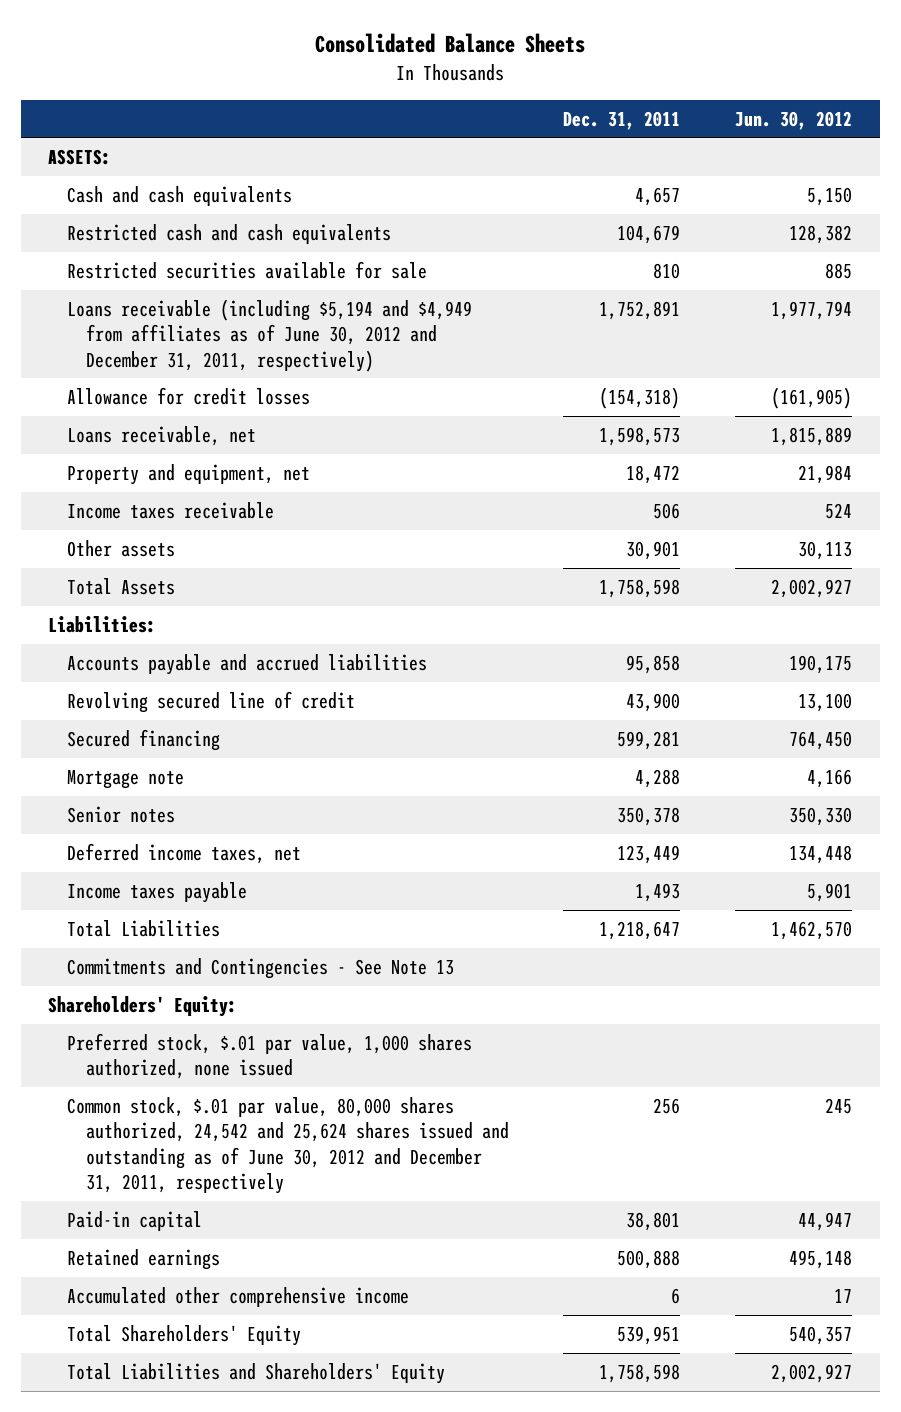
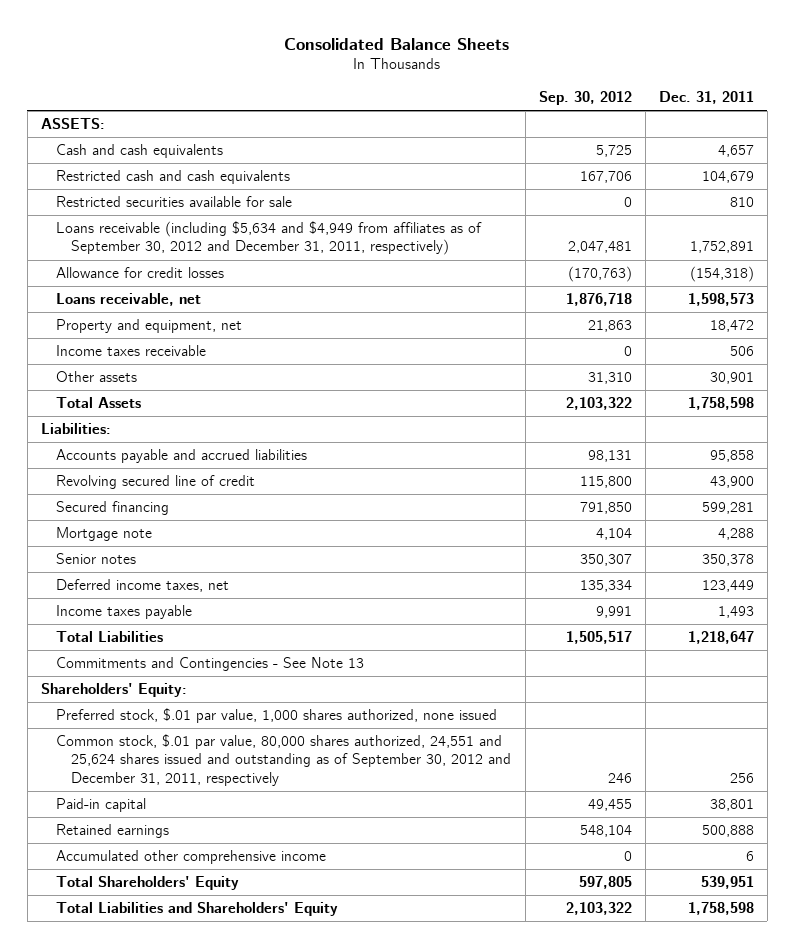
- | Dec. 31, 2011 | Jun. 30, 2012
+ | Sep. 30, 2012 | Dec. 31, 2011
- Loans receivable (including $5,194 and $4,949 from affiliates as of June 30, 2012 and December 31, 2011, respectively) | 1,752,891 | 1,977,794
+ Loans receivable (including $5,634 and $4,949 from affiliates as of September 30, 2012 and December 31, 2011, respectively) | 2,047,481 | 1,752,891
- Common stock, $.01 par value, 80,000 shares authorized, 24,542 and 25,624 shares issued and outstanding as of June 30, 2012 and December 31, 2011, respectively | 256 | 245
+ Common stock, $.01 par value, 80,000 shares authorized, 24,551 and 25,624 shares issued and outstanding as of September 30, 2012 and December 31, 2011, respectively | 246 | 256

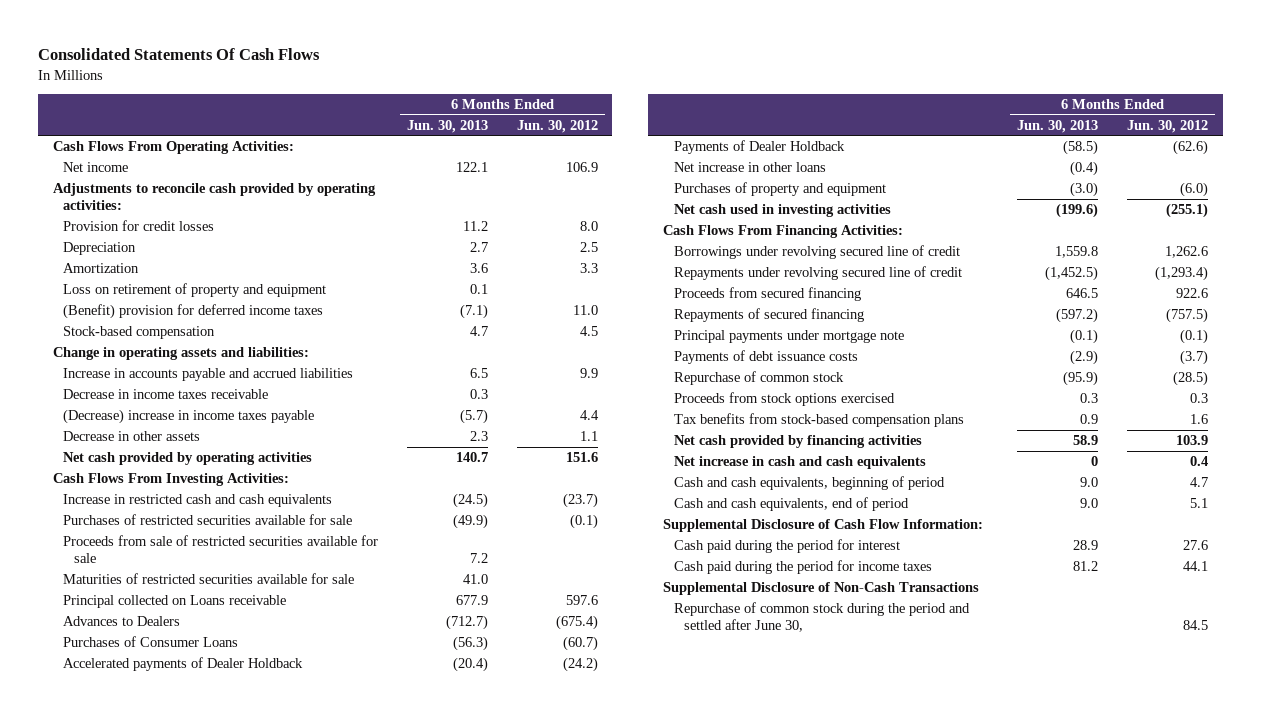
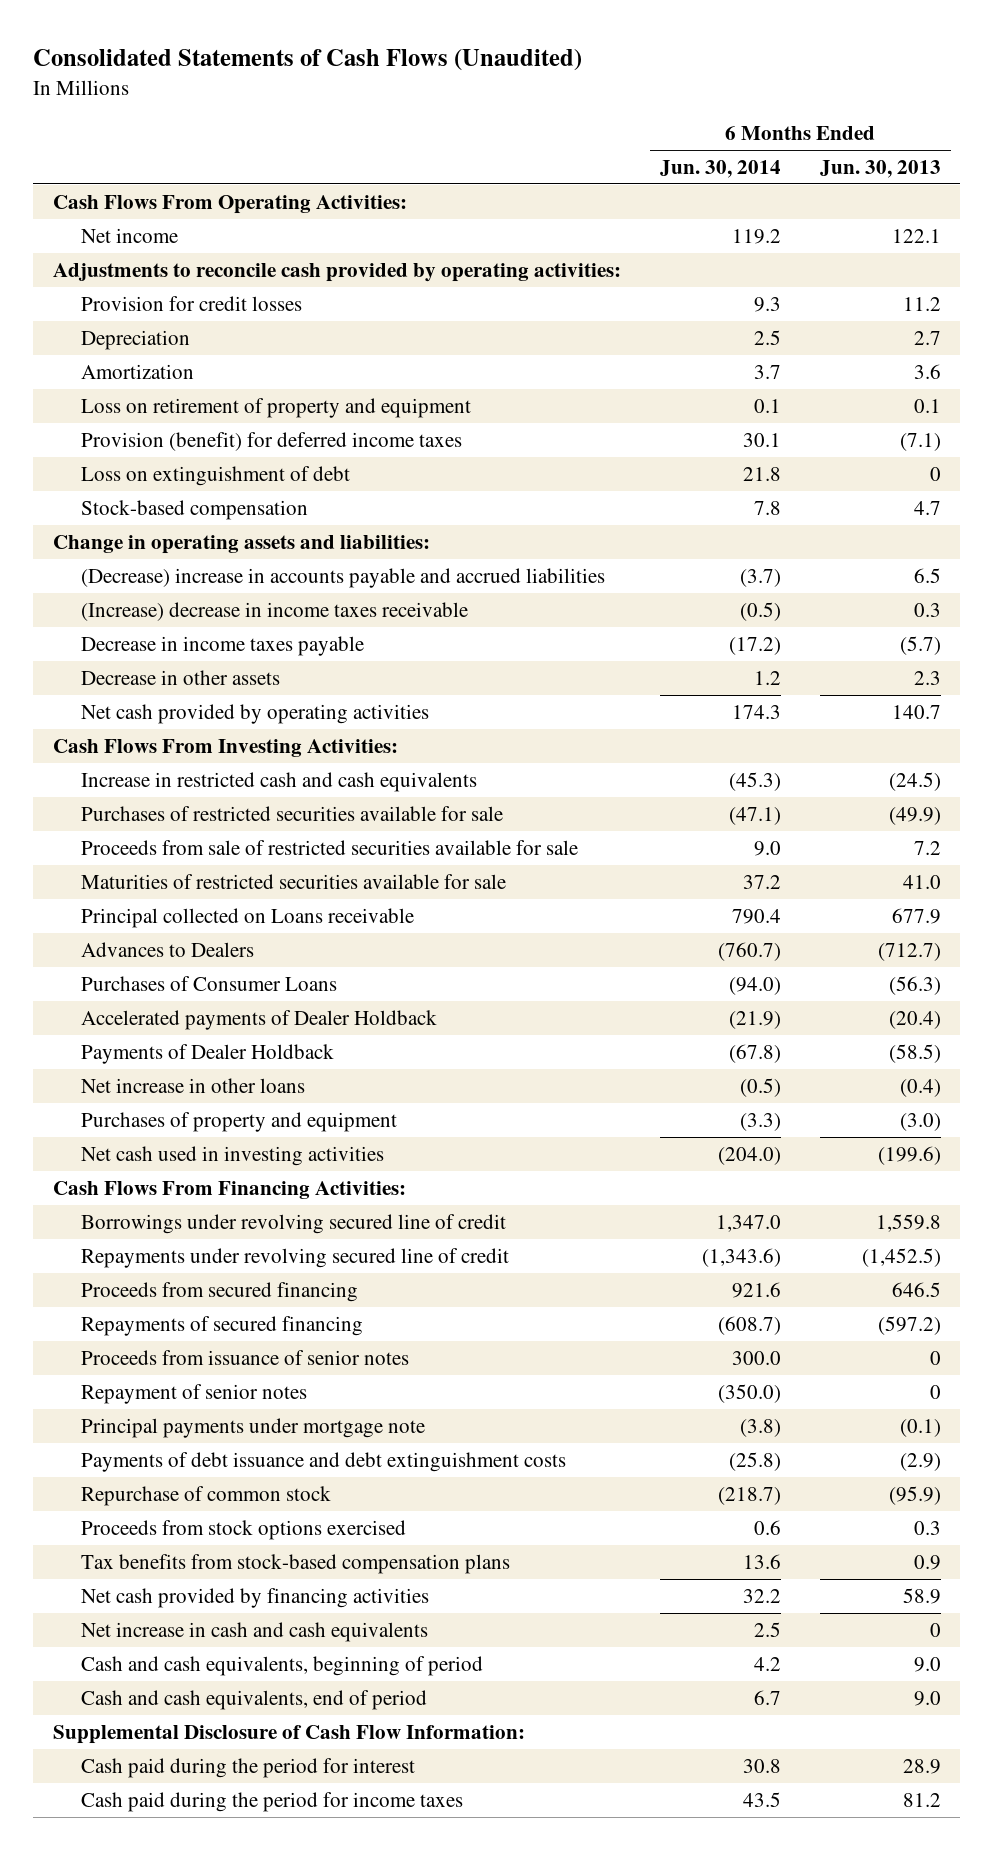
- Consolidated Statements Of Cash Flows
+ Consolidated Statements of Cash Flows (Unaudited)
- | 6 Months Ended Jun. 30, 2013 | 6 Months Ended Jun. 30, 2012
+ | 6 Months Ended Jun. 30, 2014 | 6 Months Ended Jun. 30, 2013
- (Benefit) provision for deferred income taxes | (7.1) | 11.0
+ Provision (benefit) for deferred income taxes | 30.1 | (7.1)
+ Loss on extinguishment of debt | 21.8 | 0
- Increase in accounts payable and accrued liabilities | 6.5 | 9.9
- Decrease in income taxes receivable | 0.3 |
- (Decrease) increase in income taxes payable | (5.7) | 4.4
+ (Decrease) increase in accounts payable and accrued liabilities | (3.7) | 6.5
+ (Increase) decrease in income taxes receivable | (0.5) | 0.3
+ Decrease in income taxes payable | (17.2) | (5.7)
+ Proceeds from issuance of senior notes | 300.0 | 0
+ Repayment of senior notes | (350.0) | 0
- Payments of debt issuance costs | (2.9) | (3.7)
+ Payments of debt issuance and debt extinguishment costs | (25.8) | (2.9)
- Supplemental Disclosure of Non-Cash Transactions
- Repurchase of common stock during the period and settled after June 30, | | 84.5

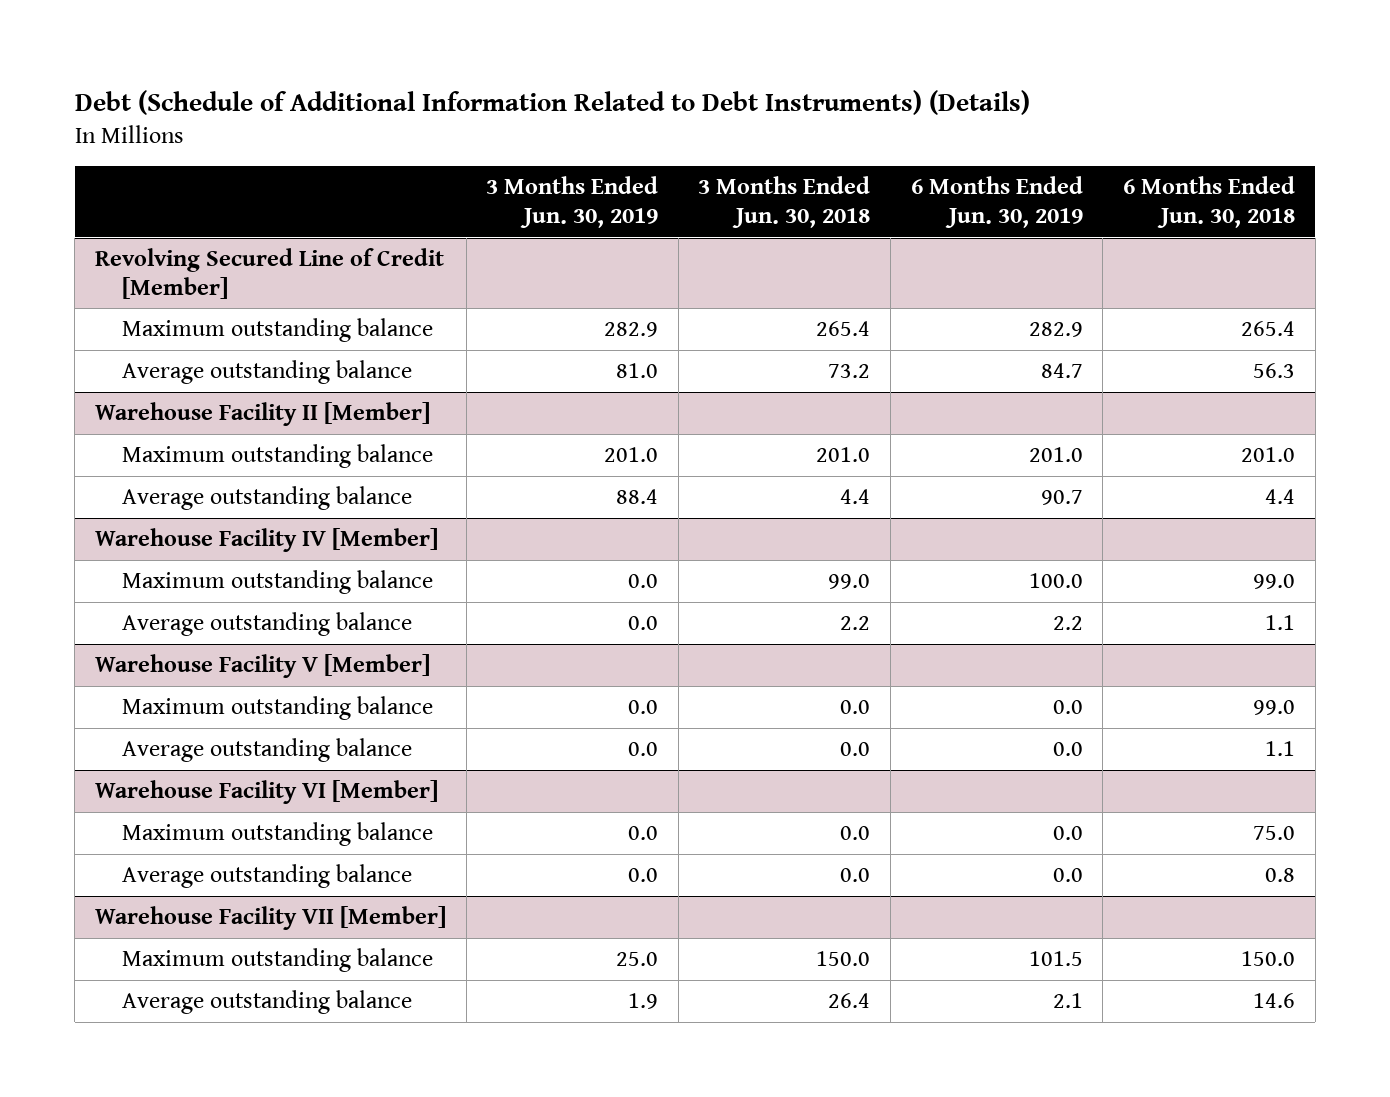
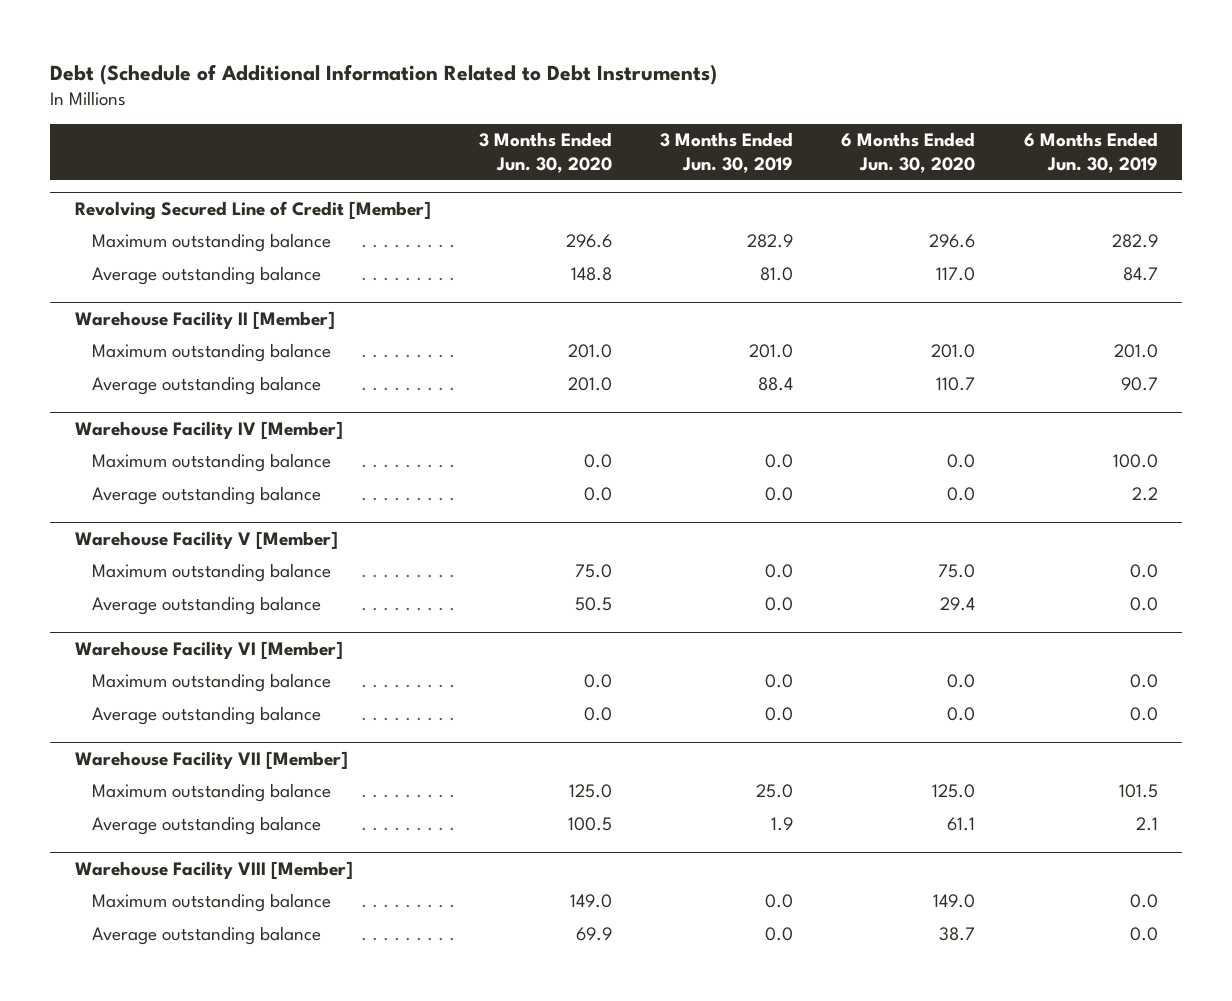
- Debt (Schedule of Additional Information Related to Debt Instruments) (Details)
+ Debt (Schedule of Additional Information Related to Debt Instruments)
- | 3 Months Ended Jun. 30, 2019 | 3 Months Ended Jun. 30, 2018 | 6 Months Ended Jun. 30, 2019 | 6 Months Ended Jun. 30, 2018
+ | 3 Months Ended Jun. 30, 2020 | 3 Months Ended Jun. 30, 2019 | 6 Months Ended Jun. 30, 2020 | 6 Months Ended Jun. 30, 2019
+ Warehouse Facility VIII [Member]
+ Maximum outstanding balance | 149.0 | 0.0 | 149.0 | 0.0
+ Average outstanding balance | 69.9 | 0.0 | 38.7 | 0.0

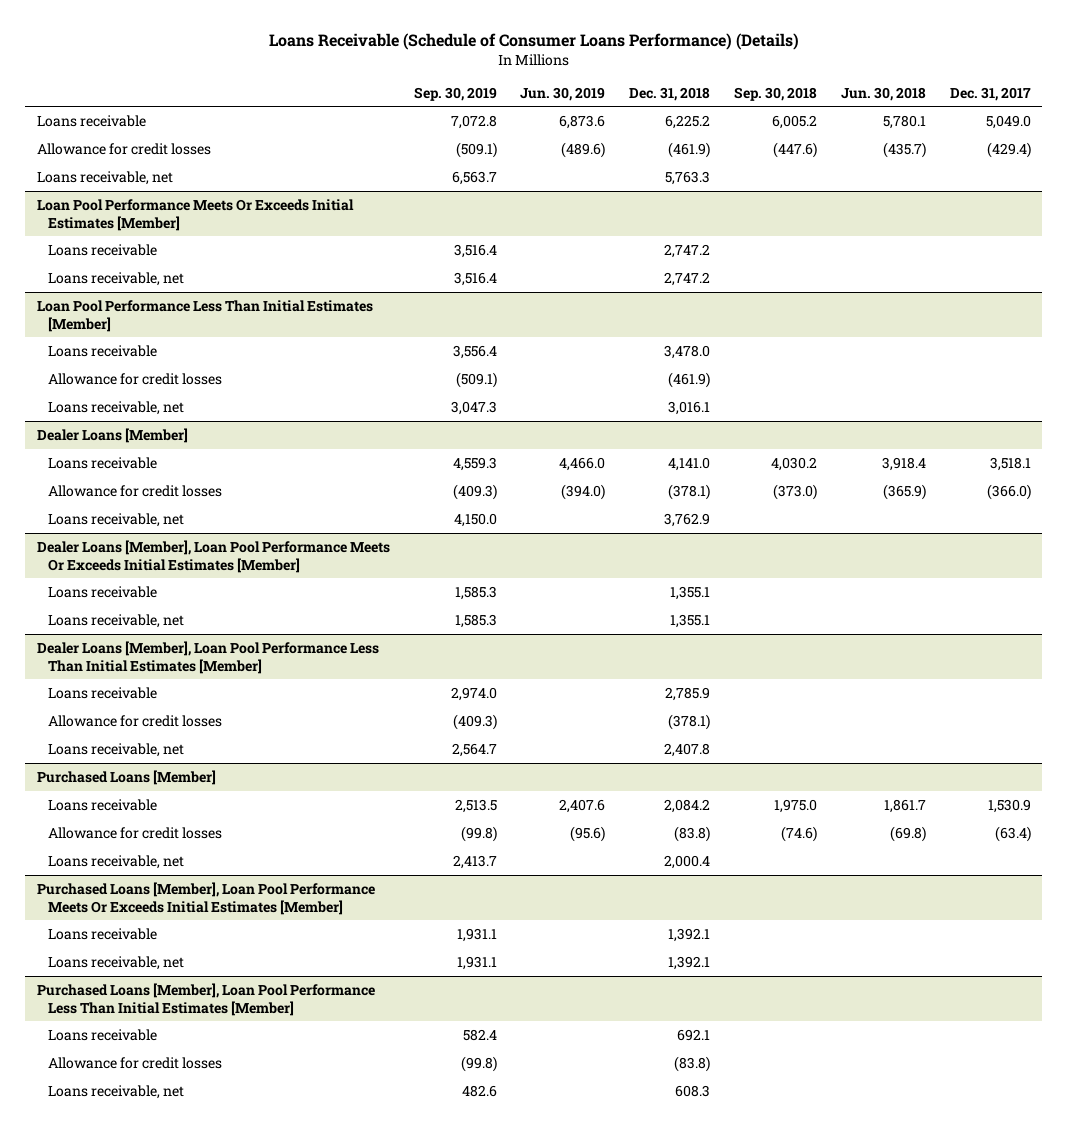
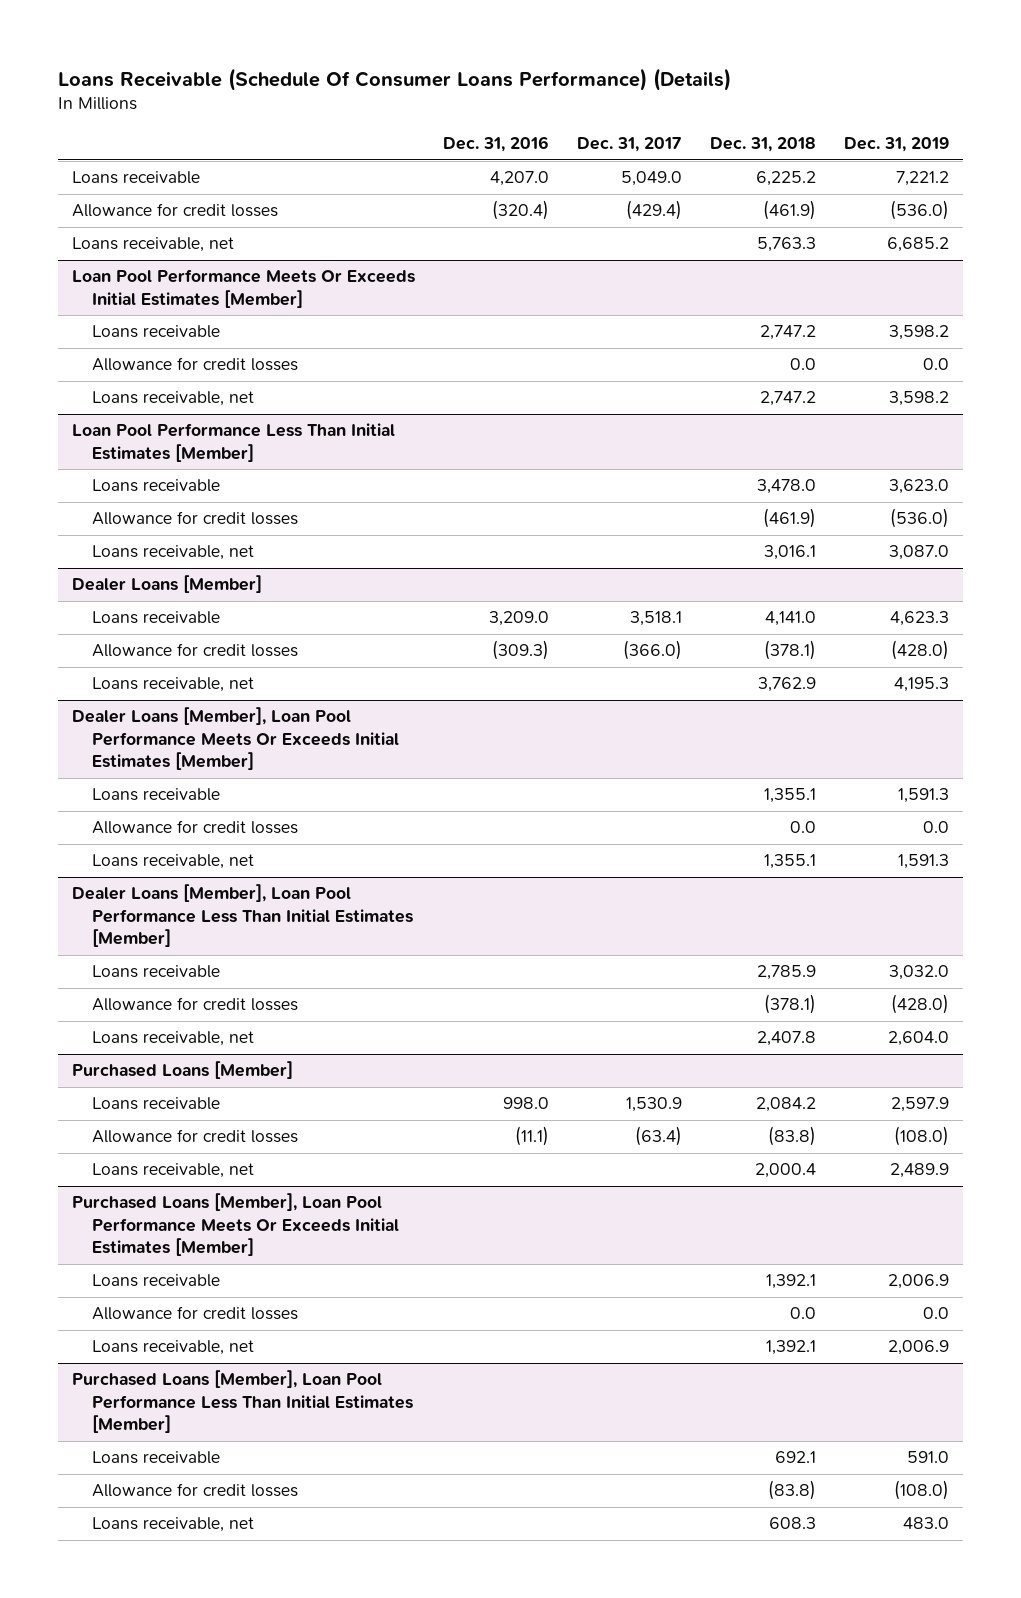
- Loans Receivable (Schedule of Consumer Loans Performance) (Details)
+ Loans Receivable (Schedule Of Consumer Loans Performance) (Details)
- | Sep. 30, 2019 | Jun. 30, 2019 | Dec. 31, 2018 | Sep. 30, 2018 | Jun. 30, 2018 | Dec. 31, 2017
+ | Dec. 31, 2016 | Dec. 31, 2017 | Dec. 31, 2018 | Dec. 31, 2019
@ Loan Pool Performance Meets Or Exceeds Initial Estimates [Member]
+ Allowance for credit losses | | | 0.0 | 0.0
@ Dealer Loans [Member], Loan Pool Performance Meets Or Exceeds Initial Estimates [Member]
+ Allowance for credit losses | | | 0.0 | 0.0
@ Purchased Loans [Member], Loan Pool Performance Meets Or Exceeds Initial Estimates [Member]
+ Allowance for credit losses | | | 0.0 | 0.0

